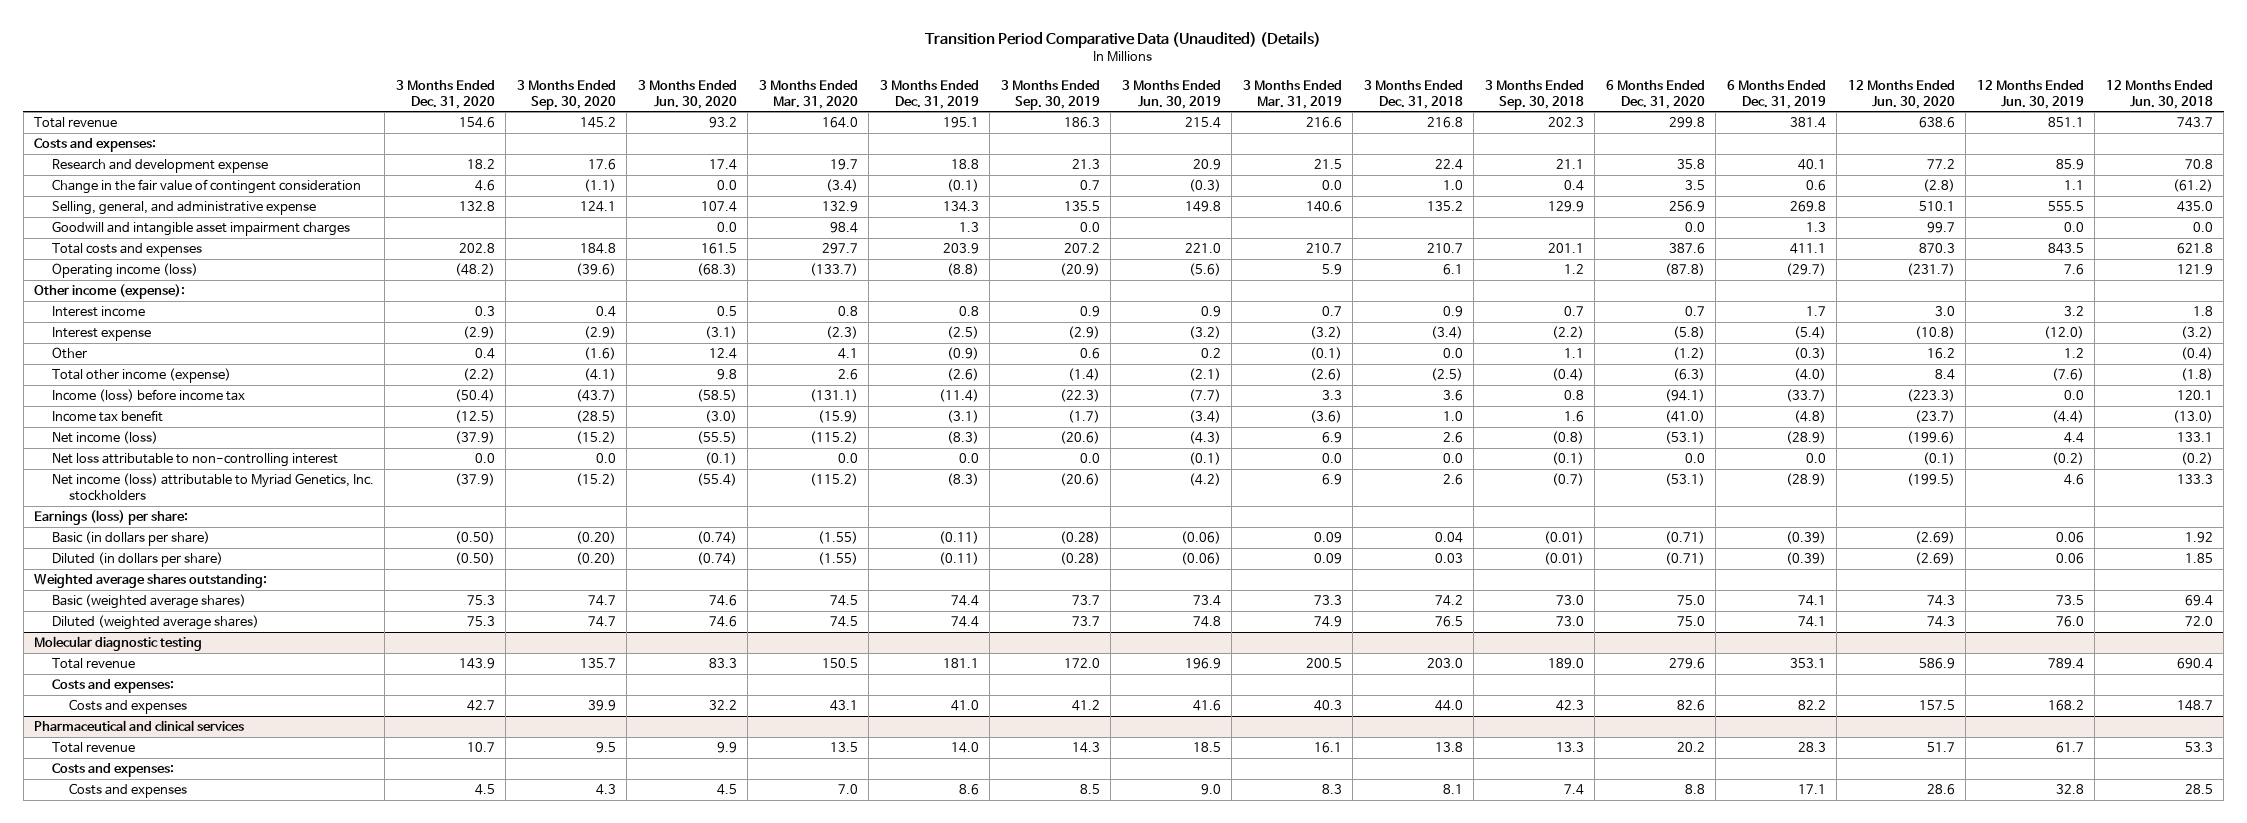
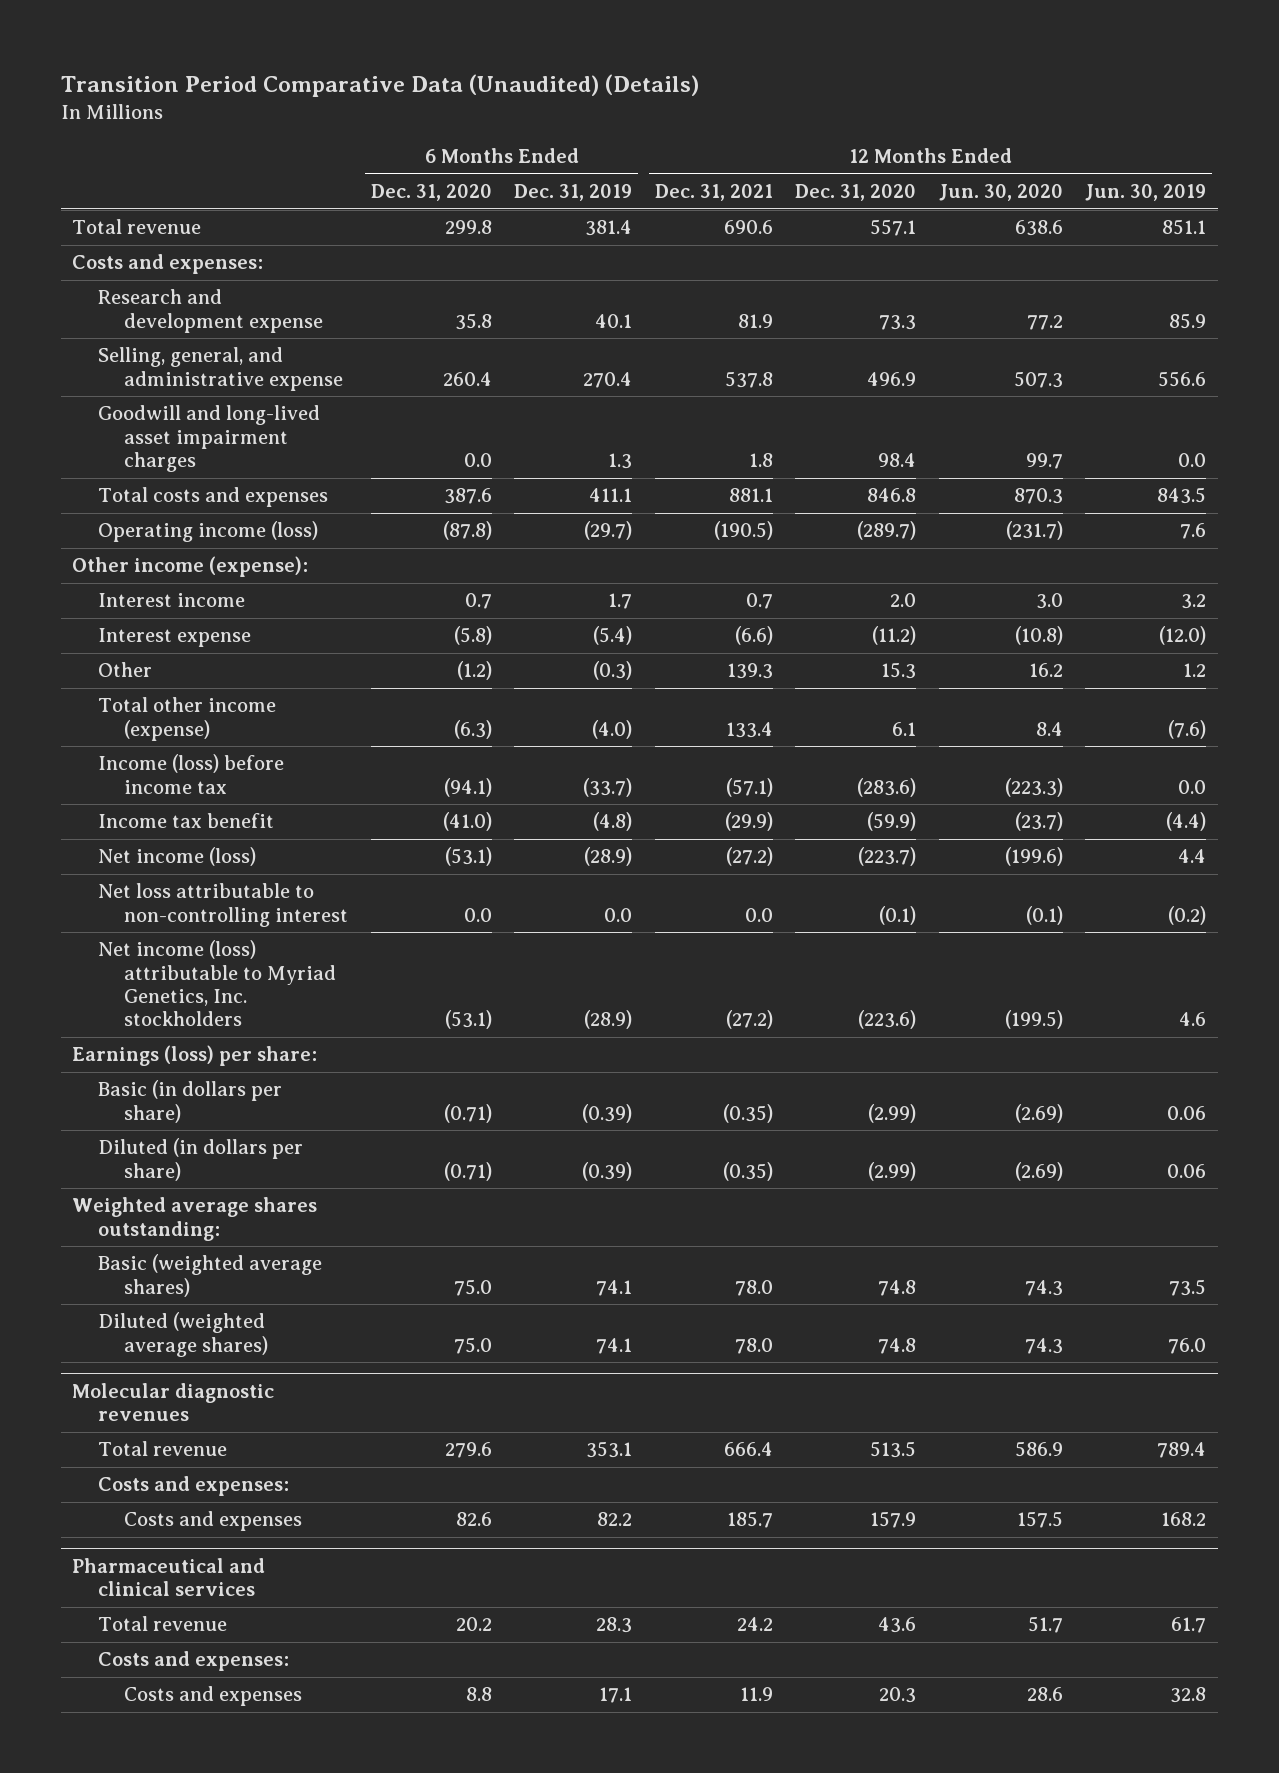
- | 3 Months Ended Dec. 31, 2020 | 3 Months Ended Sep. 30, 2020 | 3 Months Ended Jun. 30, 2020 | 3 Months Ended Mar. 31, 2020 | 3 Months Ended Dec. 31, 2019 | 3 Months Ended Sep. 30, 2019 | 3 Months Ended Jun. 30, 2019 | 3 Months Ended Mar. 31, 2019 | 3 Months Ended Dec. 31, 2018 | 3 Months Ended Sep. 30, 2018 | 6 Months Ended Dec. 31, 2020 | 6 Months Ended Dec. 31, 2019 | 12 Months Ended Jun. 30, 2020 | 12 Months Ended Jun. 30, 2019 | 12 Months Ended Jun. 30, 2018
+ | 6 Months Ended Dec. 31, 2020 | 6 Months Ended Dec. 31, 2019 | 12 Months Ended Dec. 31, 2021 | 12 Months Ended Dec. 31, 2020 | 12 Months Ended Jun. 30, 2020 | 12 Months Ended Jun. 30, 2019
- Change in the fair value of contingent consideration | 4.6 | (1.1) | 0.0 | (3.4) | (0.1) | 0.7 | (0.3) | 0.0 | 1.0 | 0.4 | 3.5 | 0.6 | (2.8) | 1.1 | (61.2)
- Selling, general, and administrative expense | 132.8 | 124.1 | 107.4 | 132.9 | 134.3 | 135.5 | 149.8 | 140.6 | 135.2 | 129.9 | 256.9 | 269.8 | 510.1 | 555.5 | 435.0
- Goodwill and intangible asset impairment charges | | | 0.0 | 98.4 | 1.3 | 0.0 | | | | | 0.0 | 1.3 | 99.7 | 0.0 | 0.0
+ Selling, general, and administrative expense | 260.4 | 270.4 | 537.8 | 496.9 | 507.3 | 556.6
+ Goodwill and long-lived asset impairment charges | 0.0 | 1.3 | 1.8 | 98.4 | 99.7 | 0.0
- Molecular diagnostic testing
+ Molecular diagnostic revenues

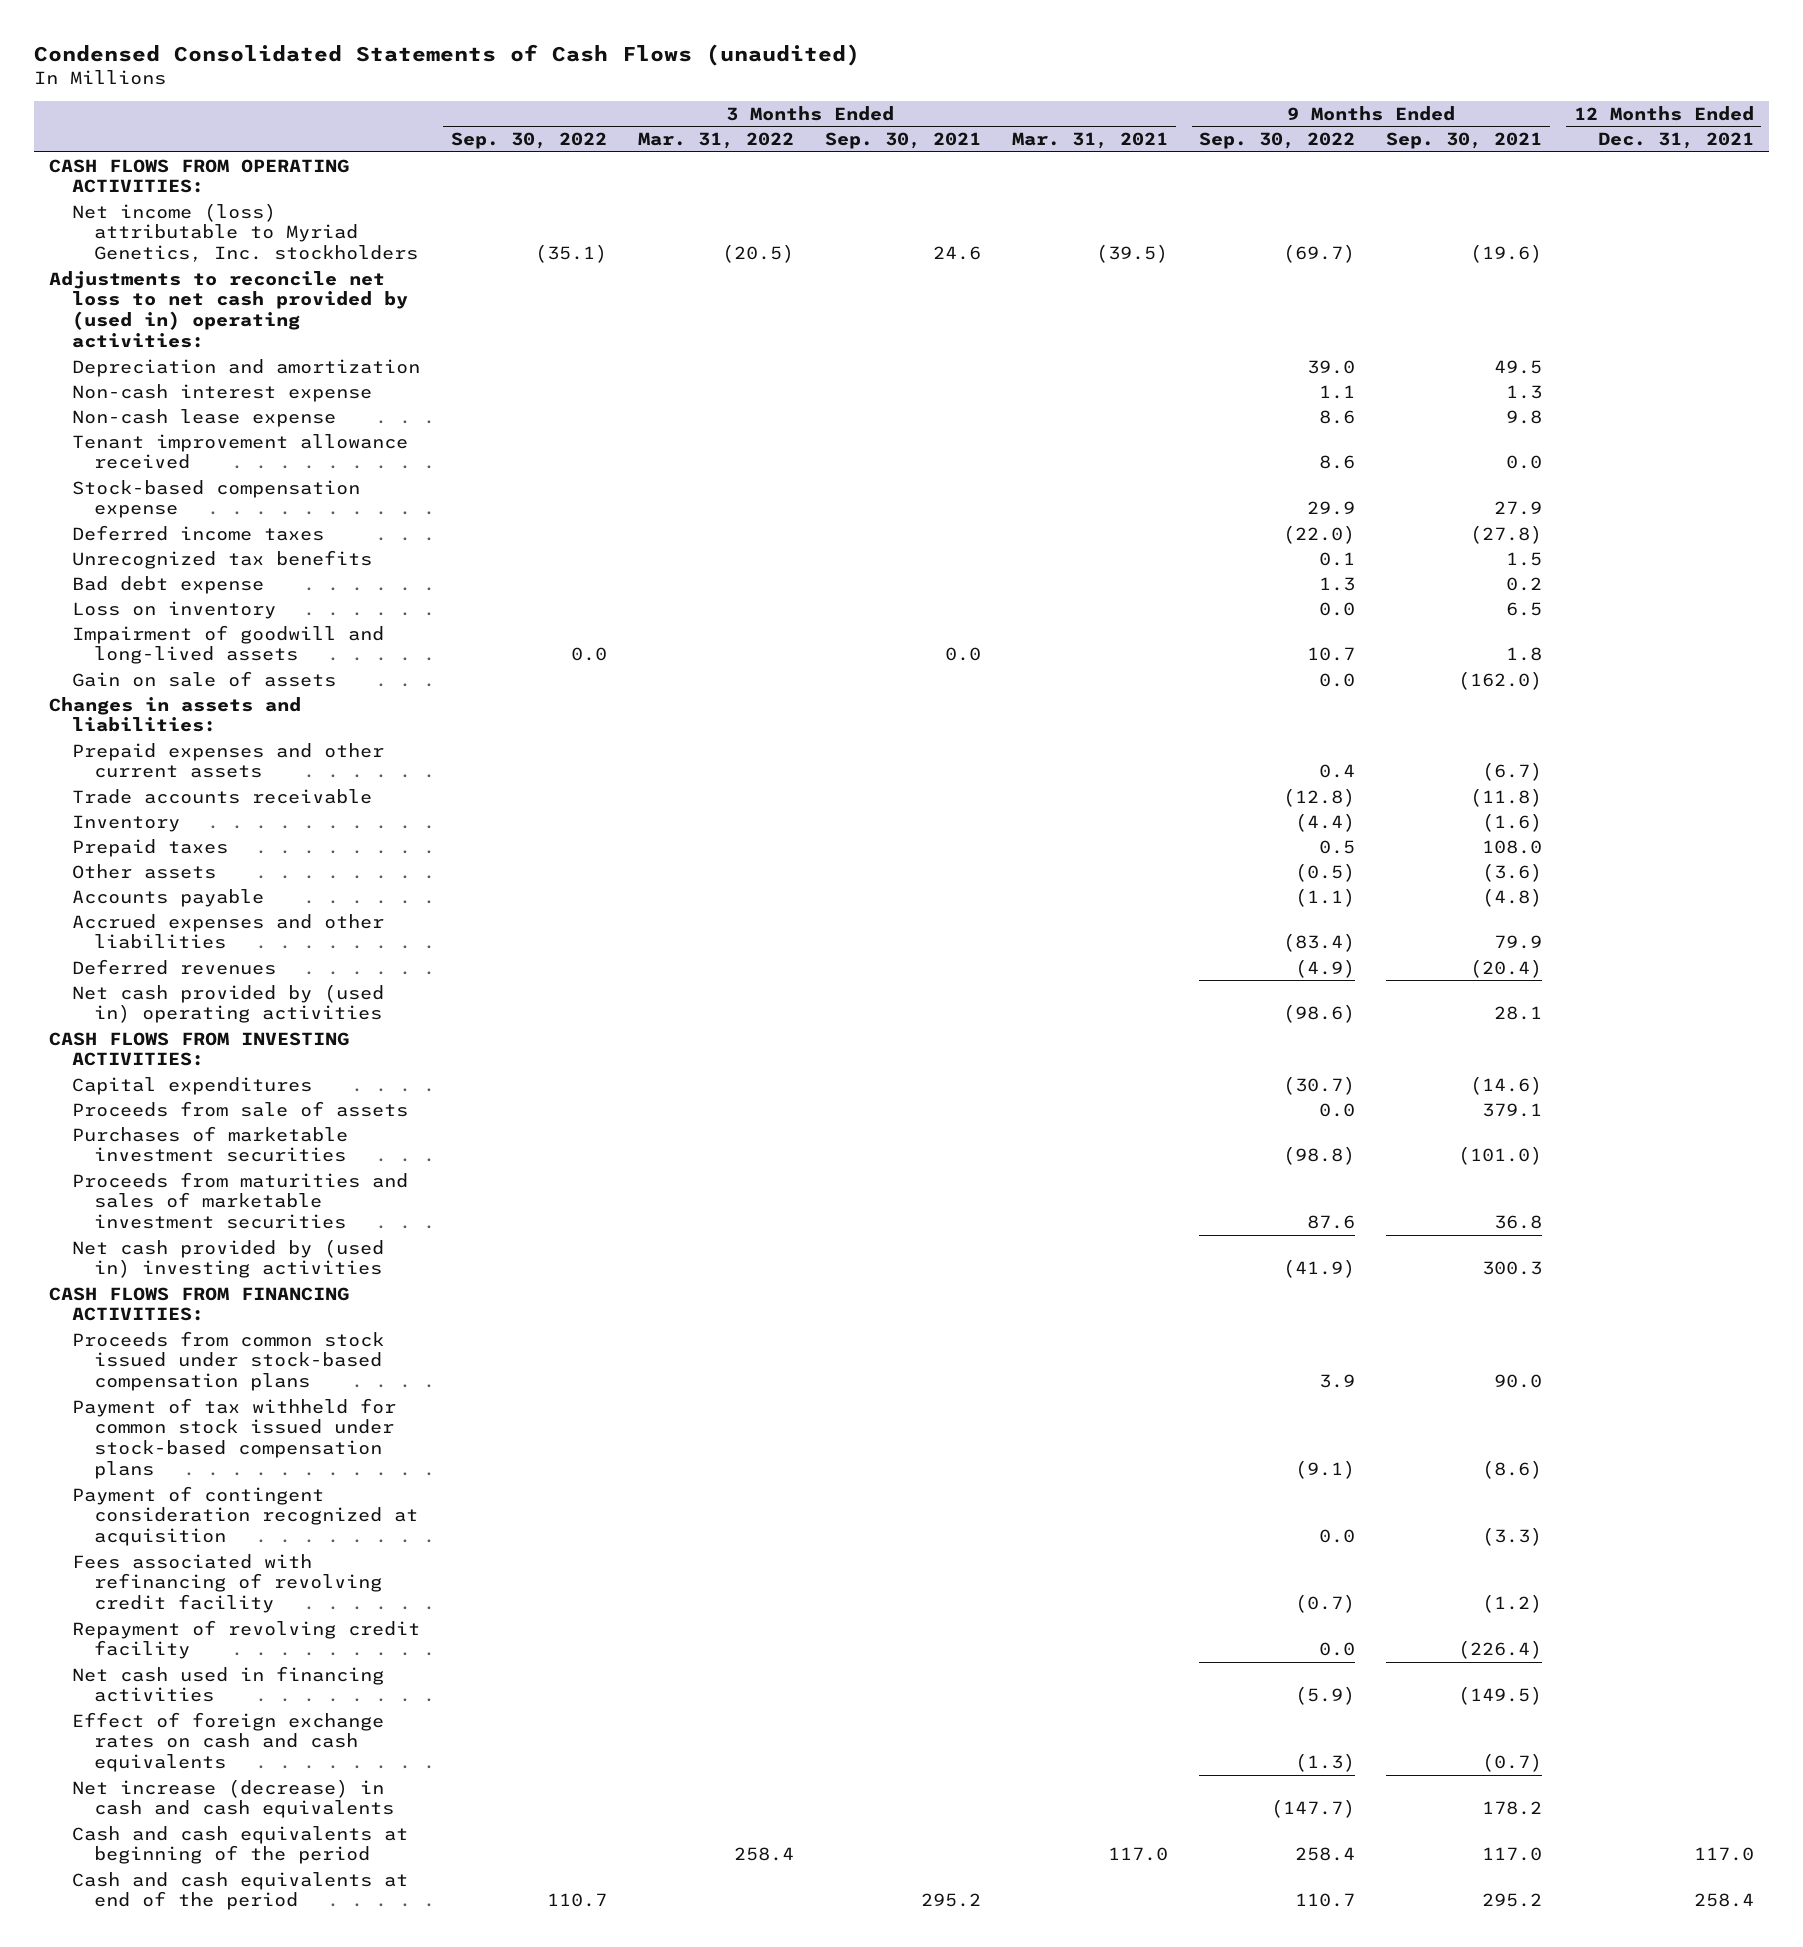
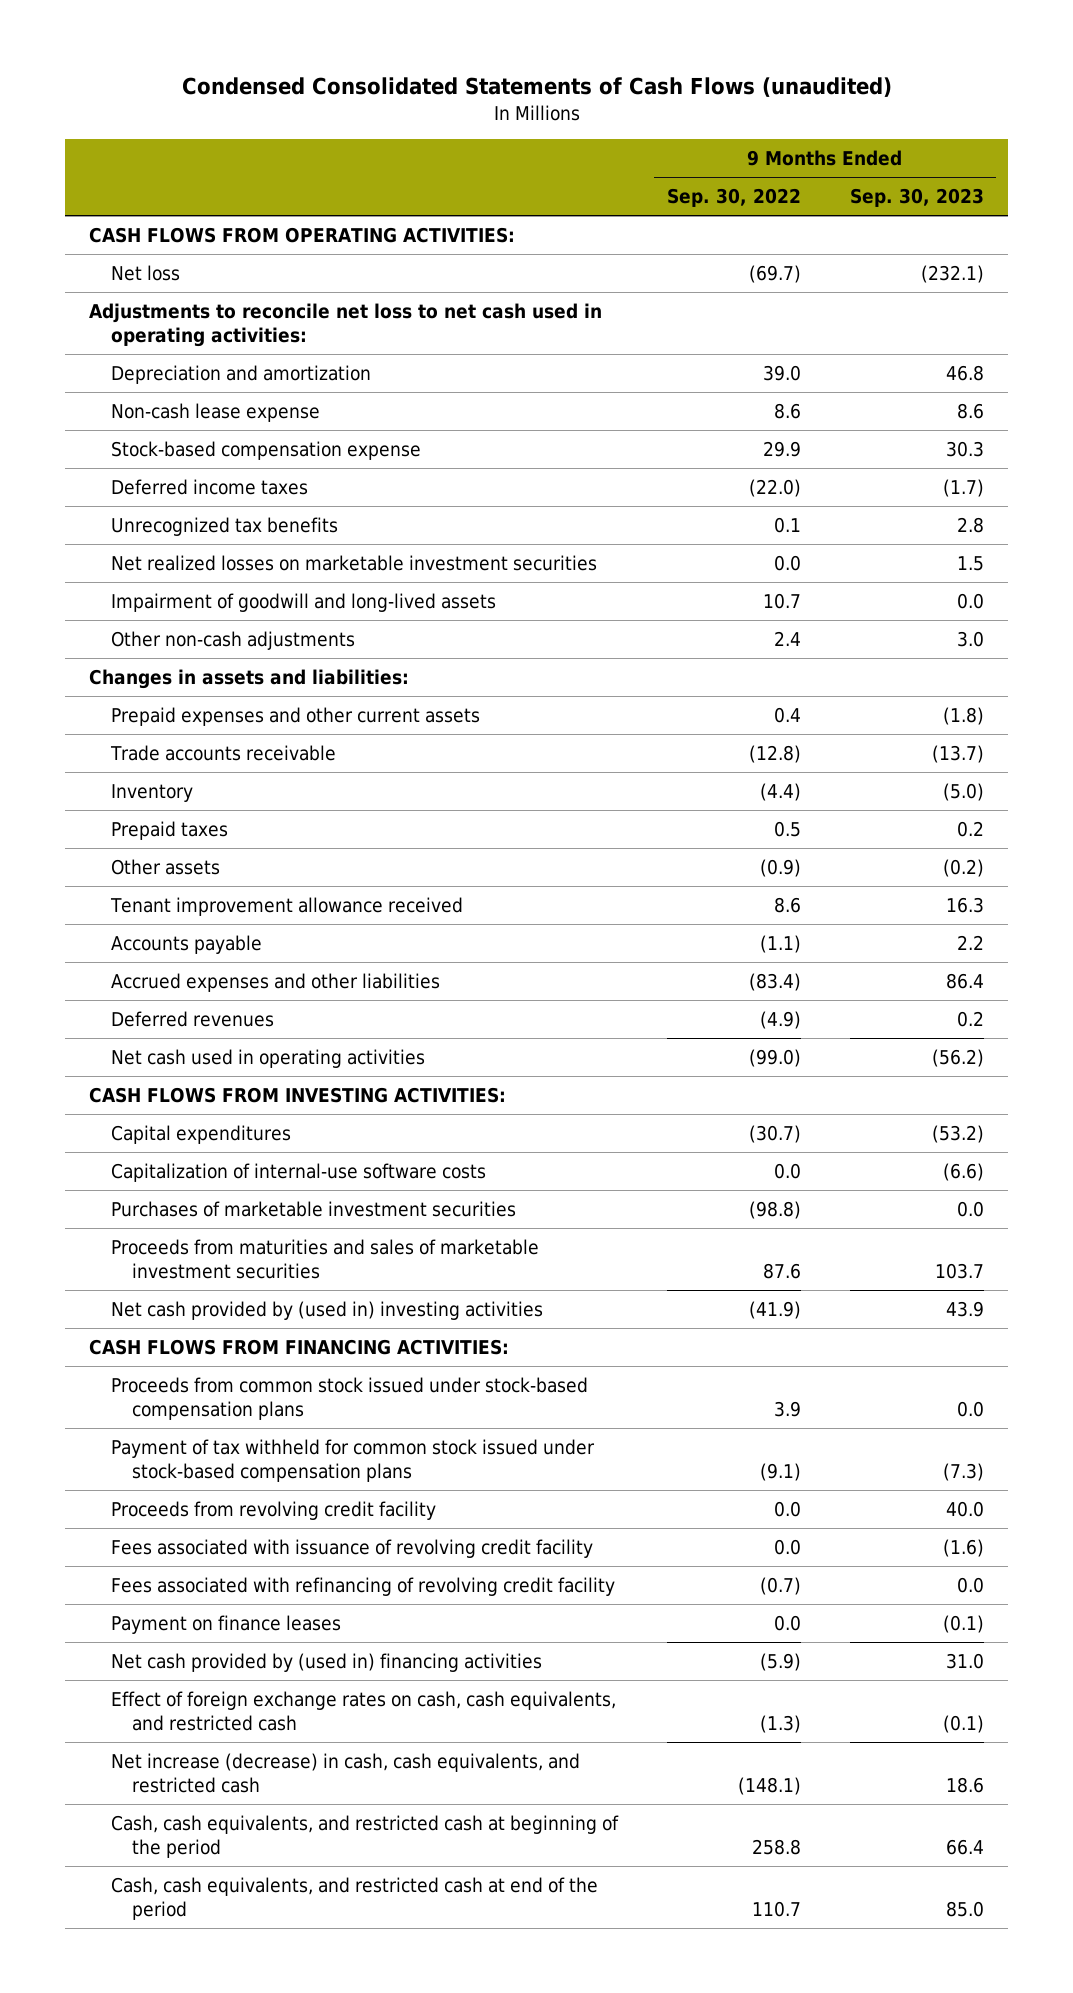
- | 3 Months Ended Sep. 30, 2022 | 3 Months Ended Mar. 31, 2022 | 3 Months Ended Sep. 30, 2021 | 3 Months Ended Mar. 31, 2021 | 9 Months Ended Sep. 30, 2022 | 9 Months Ended Sep. 30, 2021 | 12 Months Ended Dec. 31, 2021
+ | 9 Months Ended Sep. 30, 2022 | 9 Months Ended Sep. 30, 2023
- Net income (loss) attributable to Myriad Genetics, Inc. stockholders | (35.1) | (20.5) | 24.6 | (39.5) | (69.7) | (19.6) |
- Adjustments to reconcile net loss to net cash provided by (used in) operating activities:
+ Net loss | (69.7) | (232.1)
+ Adjustments to reconcile net loss to net cash used in operating activities:
- Non-cash interest expense | | | | | 1.1 | 1.3 |
- Bad debt expense | | | | | 1.3 | 0.2 |
- Loss on inventory | | | | | 0.0 | 6.5 |
+ Net realized losses on marketable investment securities | 0.0 | 1.5
- Gain on sale of assets | | | | | 0.0 | (162.0) |
+ Other non-cash adjustments | 2.4 | 3.0
- Other assets | | | | | (0.5) | (3.6) |
+ Other assets | (0.9) | (0.2)
moved down: Tenant improvement allowance received | 8.6 | 16.3
- Net cash provided by (used in) operating activities | | | | | (98.6) | 28.1 |
+ Net cash used in operating activities | (99.0) | (56.2)
- Proceeds from sale of assets | | | | | 0.0 | 379.1 |
+ Capitalization of internal-use software costs | 0.0 | (6.6)
- Payment of contingent consideration recognized at acquisition | | | | | 0.0 | (3.3) |
+ Proceeds from revolving credit facility | 0.0 | 40.0
+ Fees associated with issuance of revolving credit facility | 0.0 | (1.6)
- Repayment of revolving credit facility | | | | | 0.0 | (226.4) |
- Net cash used in financing activities | | | | | (5.9) | (149.5) |
- Effect of foreign exchange rates on cash and cash equivalents | | | | | (1.3) | (0.7) |
- Net increase (decrease) in cash and cash equivalents | | | | | (147.7) | 178.2 |
- Cash and cash equivalents at beginning of the period | | 258.4 | | 117.0 | 258.4 | 117.0 | 117.0
- Cash and cash equivalents at end of the period | 110.7 | | 295.2 | | 110.7 | 295.2 | 258.4
+ Payment on finance leases | 0.0 | (0.1)
+ Net cash provided by (used in) financing activities | (5.9) | 31.0
+ Effect of foreign exchange rates on cash, cash equivalents, and restricted cash | (1.3) | (0.1)
+ Net increase (decrease) in cash, cash equivalents, and restricted cash | (148.1) | 18.6
+ Cash, cash equivalents, and restricted cash at beginning of the period | 258.8 | 66.4
+ Cash, cash equivalents, and restricted cash at end of the period | 110.7 | 85.0

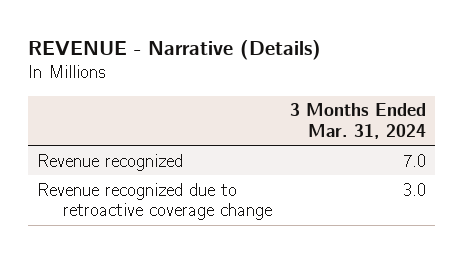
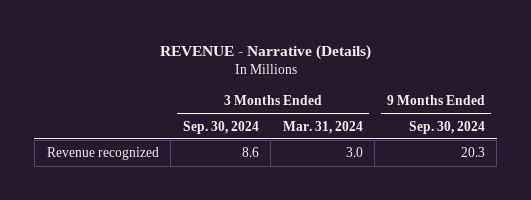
- | 3 Months Ended Mar. 31, 2024
+ | 3 Months Ended Sep. 30, 2024 | 3 Months Ended Mar. 31, 2024 | 9 Months Ended Sep. 30, 2024
- Revenue recognized | 7.0
- Revenue recognized due to retroactive coverage change | 3.0
+ Revenue recognized | 8.6 | 3.0 | 20.3

